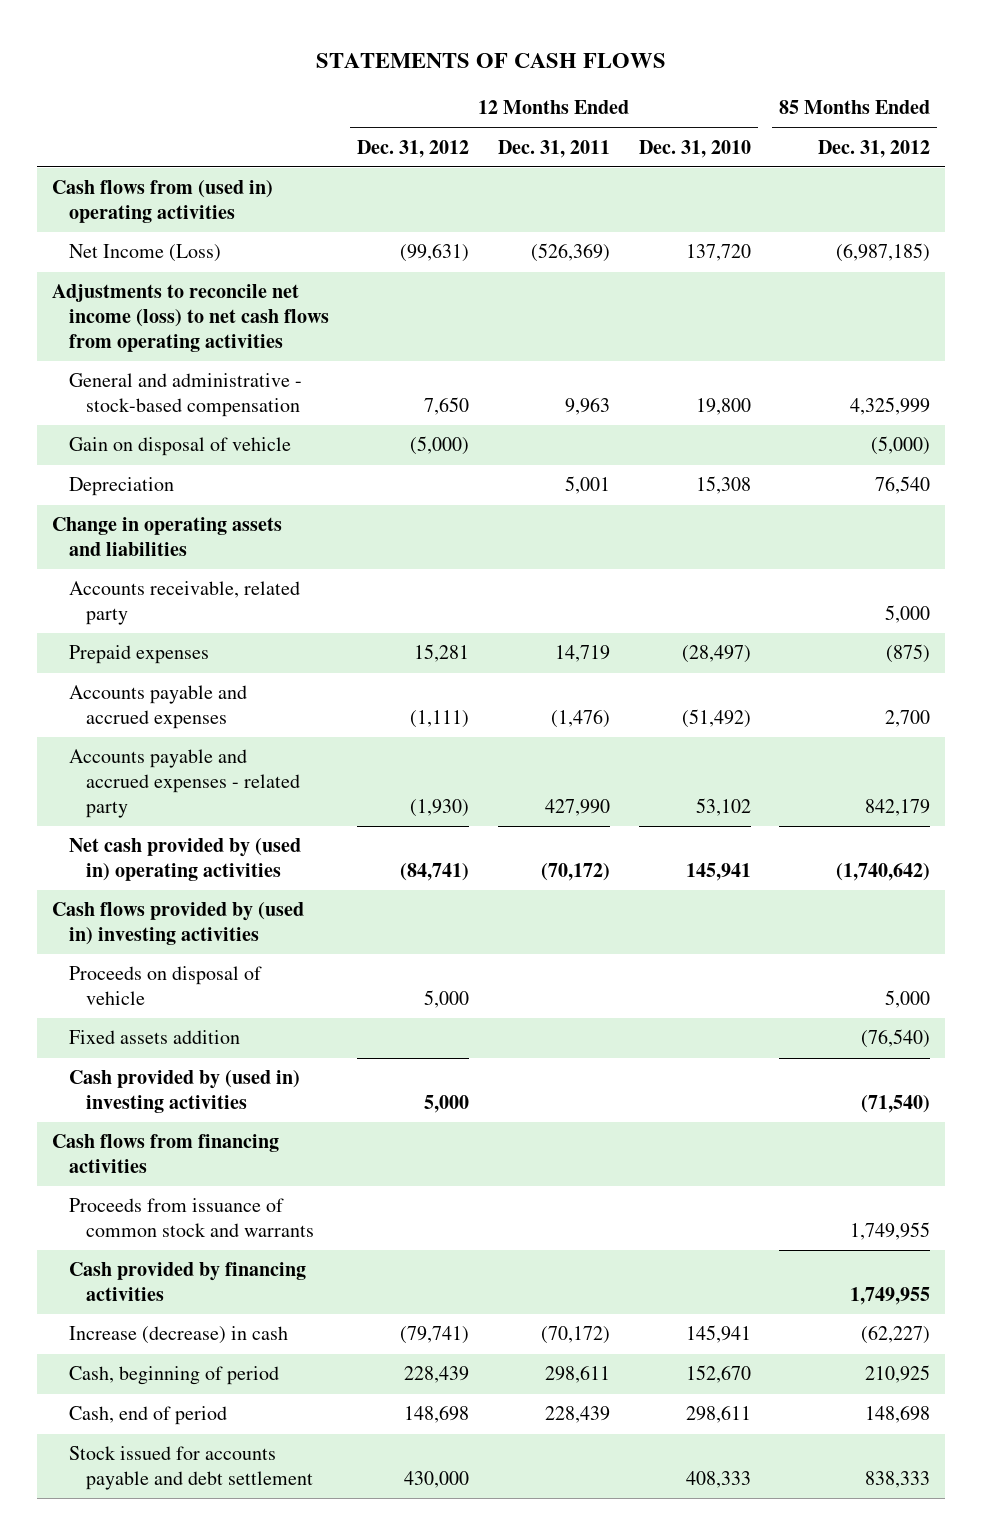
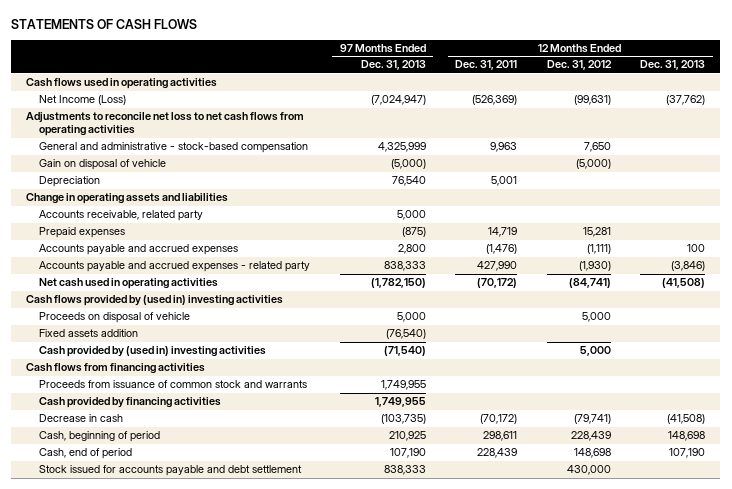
- | 12 Months Ended Dec. 31, 2012 | 12 Months Ended Dec. 31, 2011 | 12 Months Ended Dec. 31, 2010 | 85 Months Ended Dec. 31, 2012
+ | 97 Months Ended Dec. 31, 2013 | 12 Months Ended Dec. 31, 2011 | 12 Months Ended Dec. 31, 2012 | 12 Months Ended Dec. 31, 2013
- Cash flows from (used in) operating activities
+ Cash flows used in operating activities
- Adjustments to reconcile net income (loss) to net cash flows from operating activities
+ Adjustments to reconcile net loss to net cash flows from operating activities
- Net cash provided by (used in) operating activities | (84,741) | (70,172) | 145,941 | (1,740,642)
+ Net cash used in operating activities | (1,782,150) | (70,172) | (84,741) | (41,508)
- Increase (decrease) in cash | (79,741) | (70,172) | 145,941 | (62,227)
+ Decrease in cash | (103,735) | (70,172) | (79,741) | (41,508)

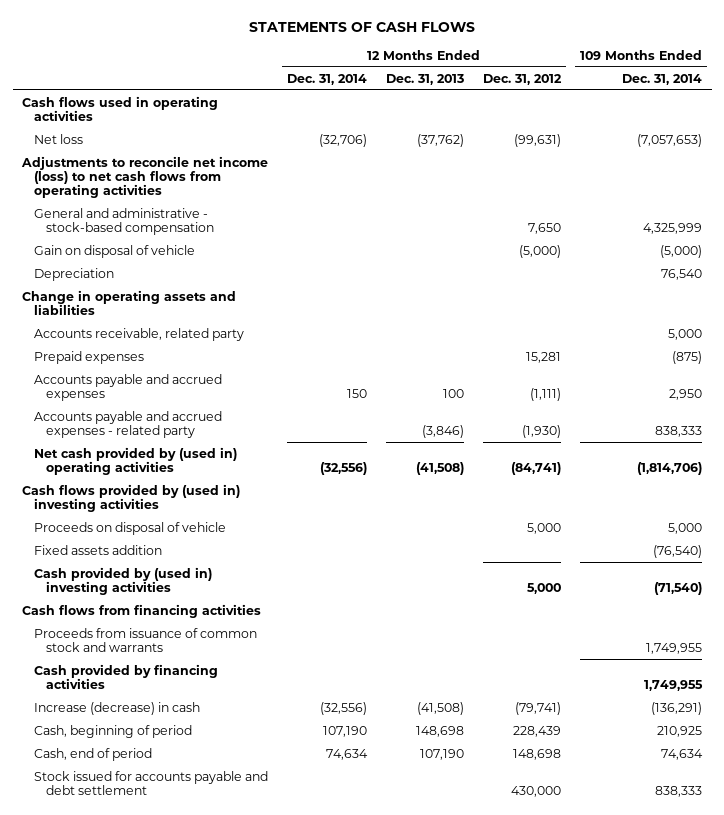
- | 97 Months Ended Dec. 31, 2013 | 12 Months Ended Dec. 31, 2011 | 12 Months Ended Dec. 31, 2012 | 12 Months Ended Dec. 31, 2013
+ | 12 Months Ended Dec. 31, 2014 | 12 Months Ended Dec. 31, 2013 | 12 Months Ended Dec. 31, 2012 | 109 Months Ended Dec. 31, 2014
- Net Income (Loss) | (7,024,947) | (526,369) | (99,631) | (37,762)
- Adjustments to reconcile net loss to net cash flows from operating activities
+ Net loss | (32,706) | (37,762) | (99,631) | (7,057,653)
+ Adjustments to reconcile net income (loss) to net cash flows from operating activities
- Net cash used in operating activities | (1,782,150) | (70,172) | (84,741) | (41,508)
+ Net cash provided by (used in) operating activities | (32,556) | (41,508) | (84,741) | (1,814,706)
- Decrease in cash | (103,735) | (70,172) | (79,741) | (41,508)
+ Increase (decrease) in cash | (32,556) | (41,508) | (79,741) | (136,291)

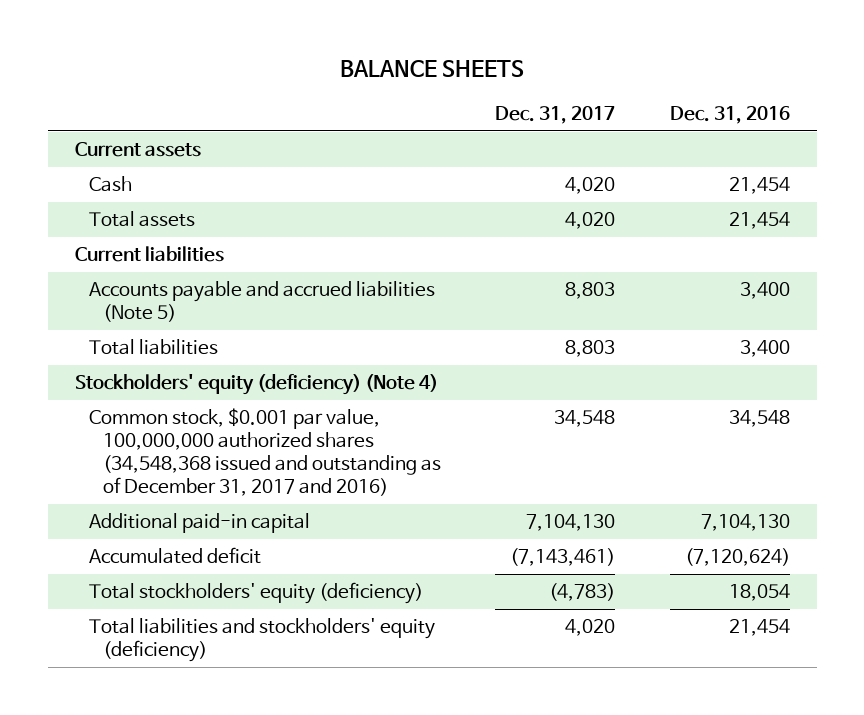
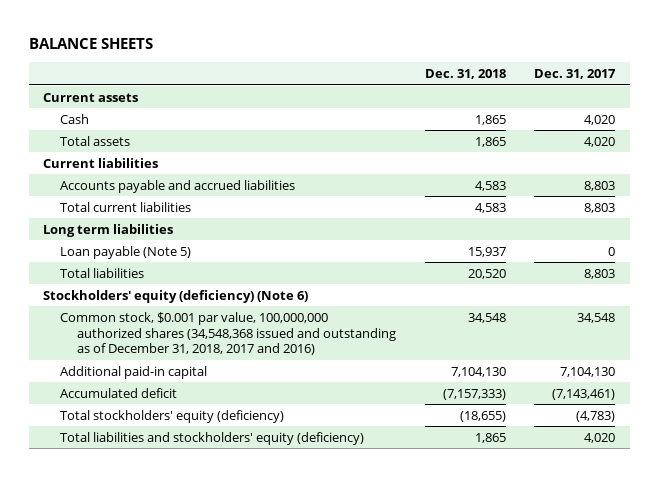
- | Dec. 31, 2017 | Dec. 31, 2016
+ | Dec. 31, 2018 | Dec. 31, 2017
- Accounts payable and accrued liabilities (Note 5) | 8,803 | 3,400
+ Accounts payable and accrued liabilities | 4,583 | 8,803
+ Total current liabilities | 4,583 | 8,803
+ Long term liabilities
+ Loan payable (Note 5) | 15,937 | 0
- Stockholders' equity (deficiency) (Note 4)
- Common stock, $0.001 par value, 100,000,000 authorized shares (34,548,368 issued and outstanding as of December 31, 2017 and 2016) | 34,548 | 34,548
+ Stockholders' equity (deficiency) (Note 6)
+ Common stock, $0.001 par value, 100,000,000 authorized shares (34,548,368 issued and outstanding as of December 31, 2018, 2017 and 2016) | 34,548 | 34,548

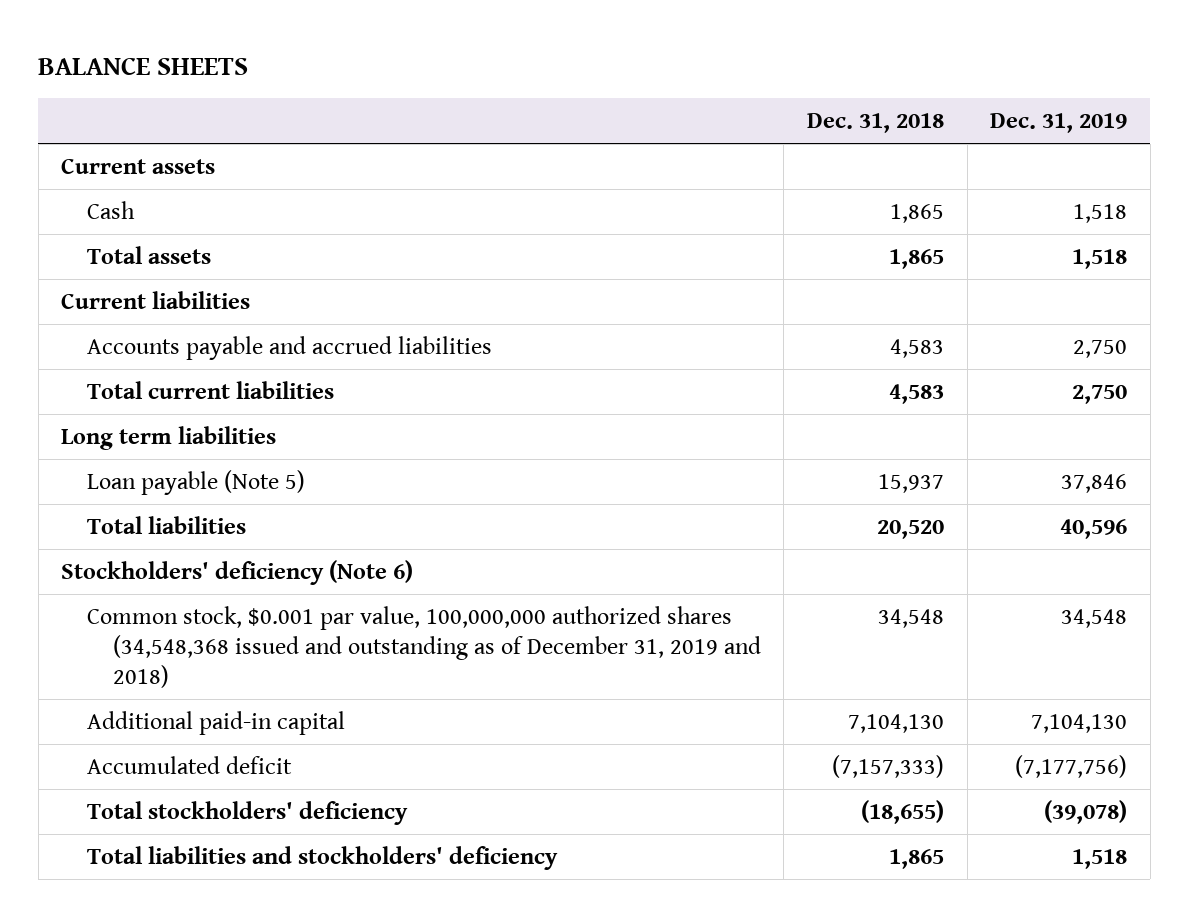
- | Dec. 31, 2018 | Dec. 31, 2017
+ | Dec. 31, 2018 | Dec. 31, 2019
- Stockholders' equity (deficiency) (Note 6)
- Common stock, $0.001 par value, 100,000,000 authorized shares (34,548,368 issued and outstanding as of December 31, 2018, 2017 and 2016) | 34,548 | 34,548
+ Stockholders' deficiency (Note 6)
+ Common stock, $0.001 par value, 100,000,000 authorized shares (34,548,368 issued and outstanding as of December 31, 2019 and 2018) | 34,548 | 34,548
- Total stockholders' equity (deficiency) | (18,655) | (4,783)
- Total liabilities and stockholders' equity (deficiency) | 1,865 | 4,020
+ Total stockholders' deficiency | (18,655) | (39,078)
+ Total liabilities and stockholders' deficiency | 1,865 | 1,518

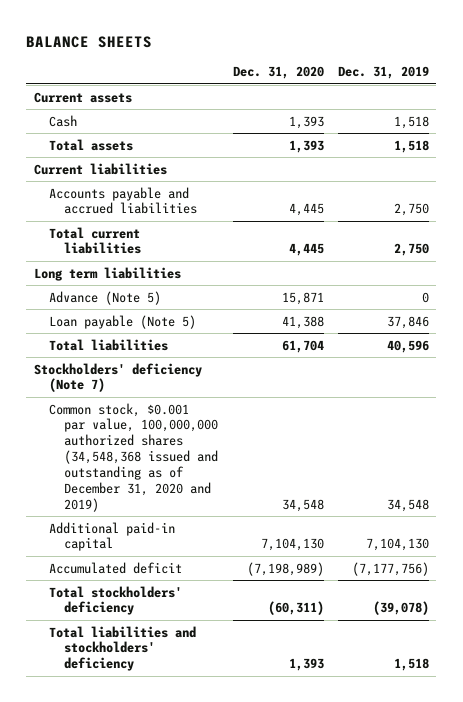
- | Dec. 31, 2018 | Dec. 31, 2019
+ | Dec. 31, 2020 | Dec. 31, 2019
+ Advance (Note 5) | 15,871 | 0
- Stockholders' deficiency (Note 6)
- Common stock, $0.001 par value, 100,000,000 authorized shares (34,548,368 issued and outstanding as of December 31, 2019 and 2018) | 34,548 | 34,548
+ Stockholders' deficiency (Note 7)
+ Common stock, $0.001 par value, 100,000,000 authorized shares (34,548,368 issued and outstanding as of December 31, 2020 and 2019) | 34,548 | 34,548

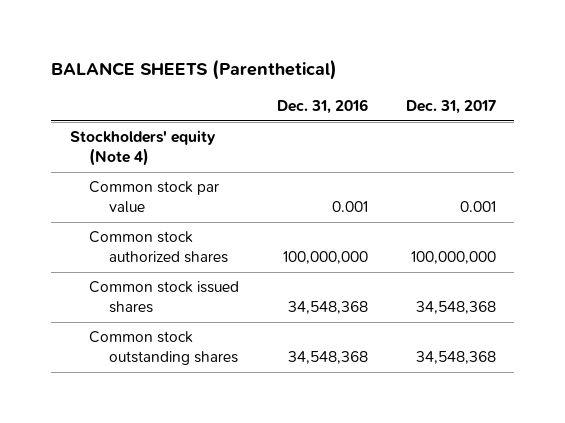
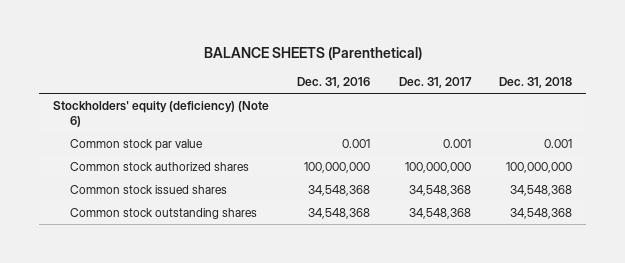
- | Dec. 31, 2016 | Dec. 31, 2017
+ | Dec. 31, 2016 | Dec. 31, 2017 | Dec. 31, 2018
- Stockholders' equity (Note 4)
+ Stockholders' equity (deficiency) (Note 6)

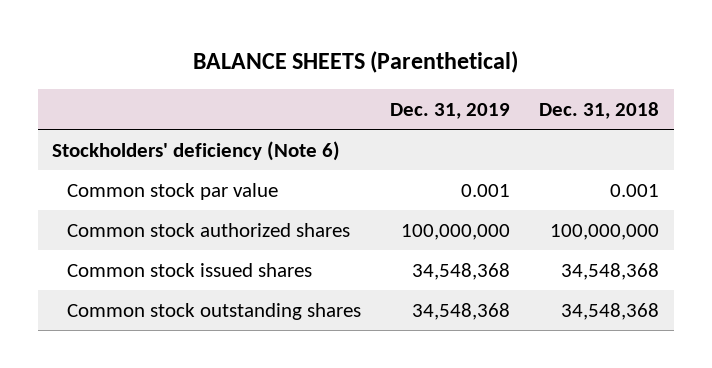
- | Dec. 31, 2016 | Dec. 31, 2017 | Dec. 31, 2018
+ | Dec. 31, 2019 | Dec. 31, 2018
- Stockholders' equity (deficiency) (Note 6)
+ Stockholders' deficiency (Note 6)

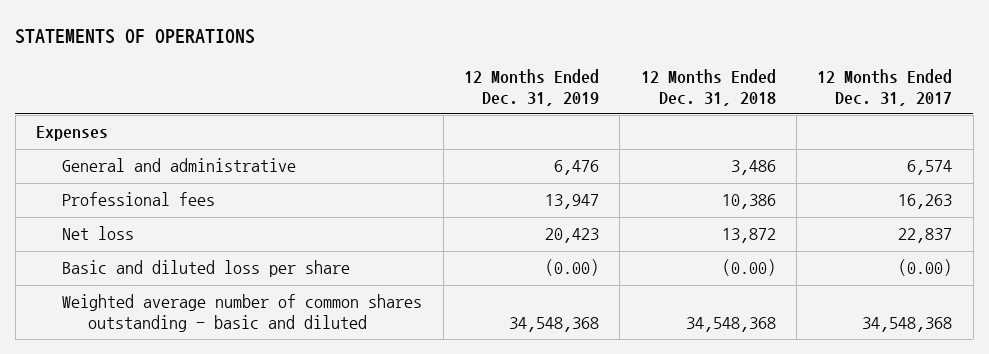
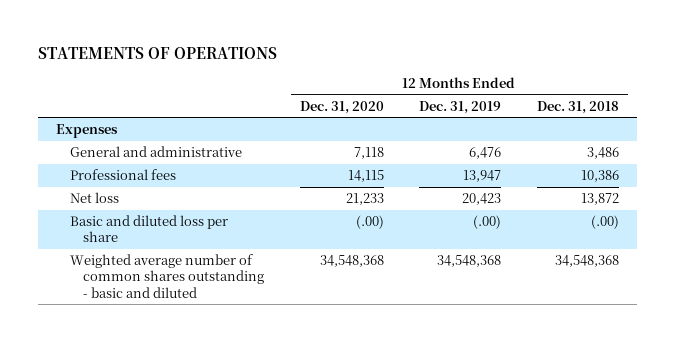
- | 12 Months Ended Dec. 31, 2019 | 12 Months Ended Dec. 31, 2018 | 12 Months Ended Dec. 31, 2017
+ | 12 Months Ended Dec. 31, 2020 | 12 Months Ended Dec. 31, 2019 | 12 Months Ended Dec. 31, 2018
- Basic and diluted loss per share | (0.00) | (0.00) | (0.00)
+ Basic and diluted loss per share | (.00) | (.00) | (.00)

